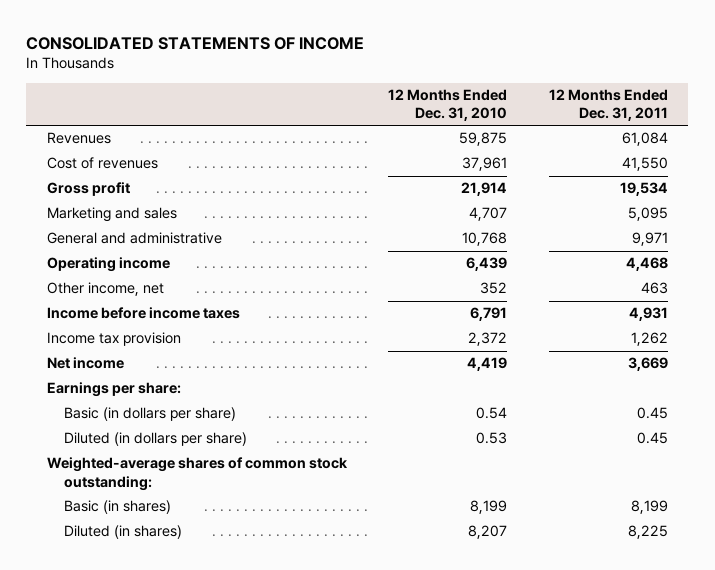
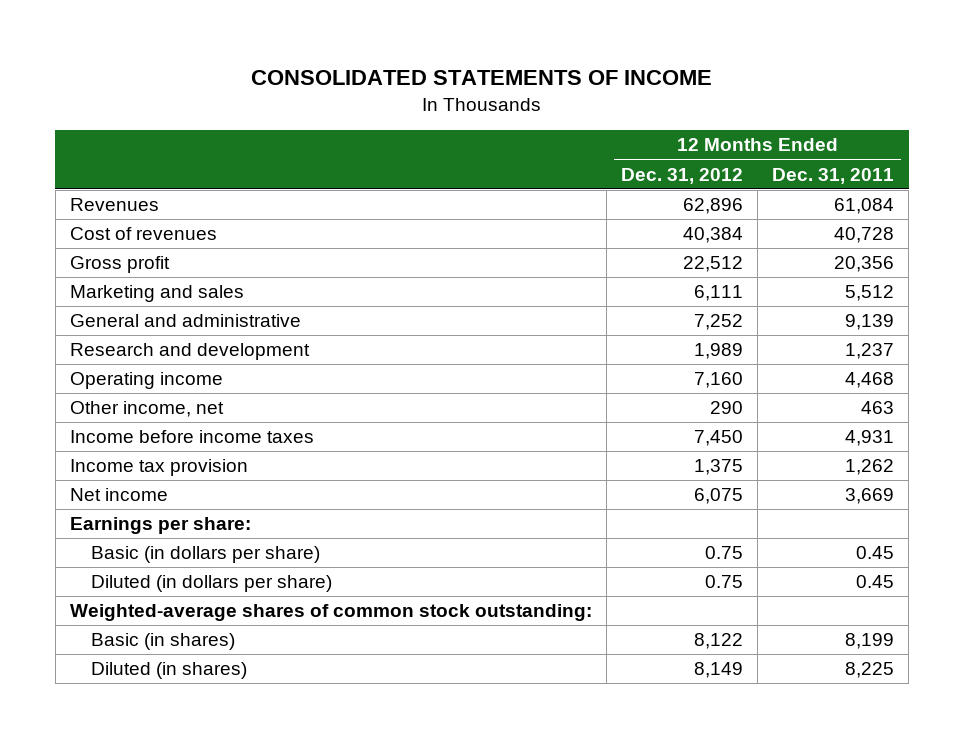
- | 12 Months Ended Dec. 31, 2010 | 12 Months Ended Dec. 31, 2011
+ | 12 Months Ended Dec. 31, 2012 | 12 Months Ended Dec. 31, 2011
- Cost of revenues | 37,961 | 41,550
- Gross profit | 21,914 | 19,534
- Marketing and sales | 4,707 | 5,095
- General and administrative | 10,768 | 9,971
+ Cost of revenues | 40,384 | 40,728
+ Gross profit | 22,512 | 20,356
+ Marketing and sales | 6,111 | 5,512
+ General and administrative | 7,252 | 9,139
+ Research and development | 1,989 | 1,237

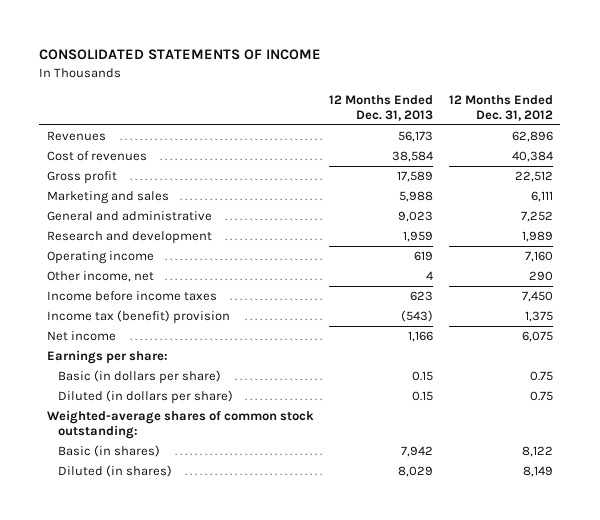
- | 12 Months Ended Dec. 31, 2012 | 12 Months Ended Dec. 31, 2011
+ | 12 Months Ended Dec. 31, 2013 | 12 Months Ended Dec. 31, 2012
- Income tax provision | 1,375 | 1,262
+ Income tax (benefit) provision | (543) | 1,375

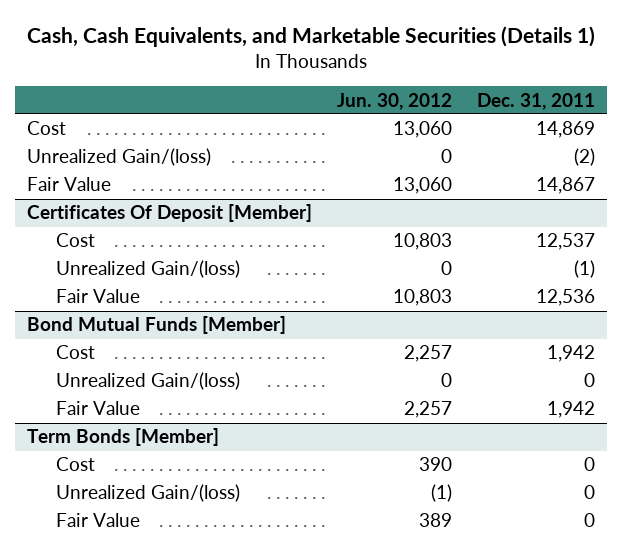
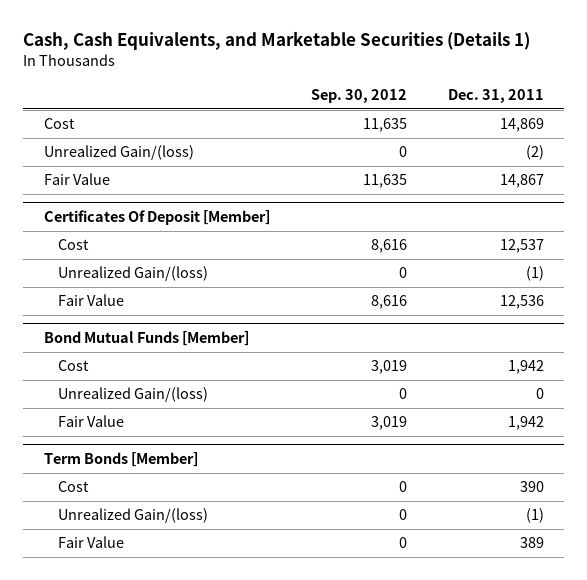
- | Jun. 30, 2012 | Dec. 31, 2011
+ | Sep. 30, 2012 | Dec. 31, 2011
@ Term Bonds [Member]
- Cost | 390 | 0
- Unrealized Gain/(loss) | (1) | 0
- Fair Value | 389 | 0
+ Cost | 0 | 390
+ Unrealized Gain/(loss) | 0 | (1)
+ Fair Value | 0 | 389

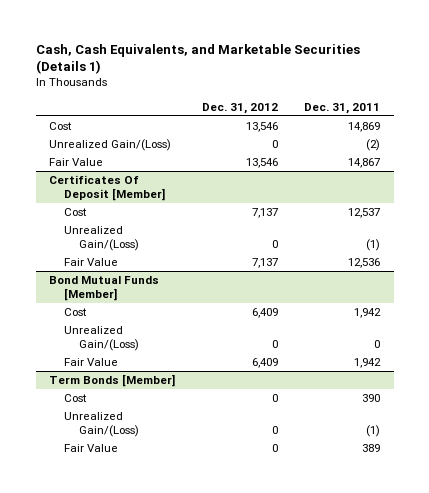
- | Sep. 30, 2012 | Dec. 31, 2011
+ | Dec. 31, 2012 | Dec. 31, 2011
- Unrealized Gain/(loss) | 0 | (2)
+ Unrealized Gain/(Loss) | 0 | (2)
@ Certificates Of Deposit [Member]
- Unrealized Gain/(loss) | 0 | (1)
+ Unrealized Gain/(Loss) | 0 | (1)
@ Bond Mutual Funds [Member]
- Unrealized Gain/(loss) | 0 | 0
+ Unrealized Gain/(Loss) | 0 | 0
@ Term Bonds [Member]
- Unrealized Gain/(loss) | 0 | (1)
+ Unrealized Gain/(Loss) | 0 | (1)

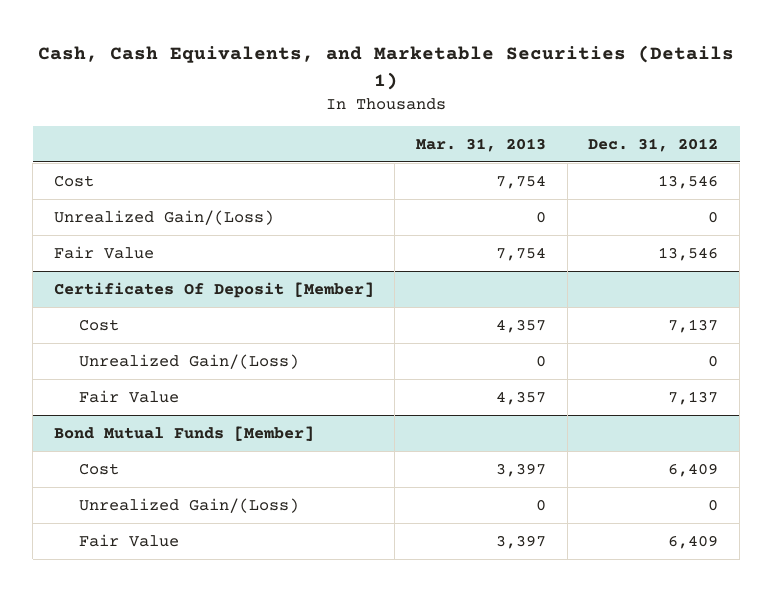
- | Dec. 31, 2012 | Dec. 31, 2011
+ | Mar. 31, 2013 | Dec. 31, 2012
- Term Bonds [Member]
- Cost | 0 | 390
- Unrealized Gain/(Loss) | 0 | (1)
- Fair Value | 0 | 389

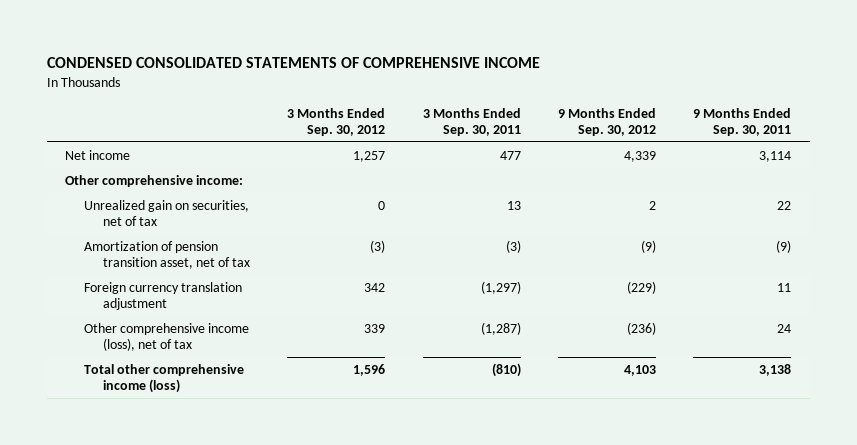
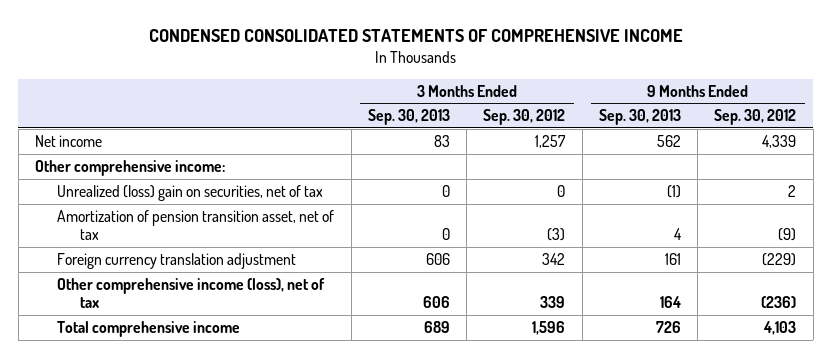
- | 3 Months Ended Sep. 30, 2012 | 3 Months Ended Sep. 30, 2011 | 9 Months Ended Sep. 30, 2012 | 9 Months Ended Sep. 30, 2011
+ | 3 Months Ended Sep. 30, 2013 | 3 Months Ended Sep. 30, 2012 | 9 Months Ended Sep. 30, 2013 | 9 Months Ended Sep. 30, 2012
- Unrealized gain on securities, net of tax | 0 | 13 | 2 | 22
+ Unrealized (loss) gain on securities, net of tax | 0 | 0 | (1) | 2
- Total other comprehensive income (loss) | 1,596 | (810) | 4,103 | 3,138
+ Total comprehensive income | 689 | 1,596 | 726 | 4,103

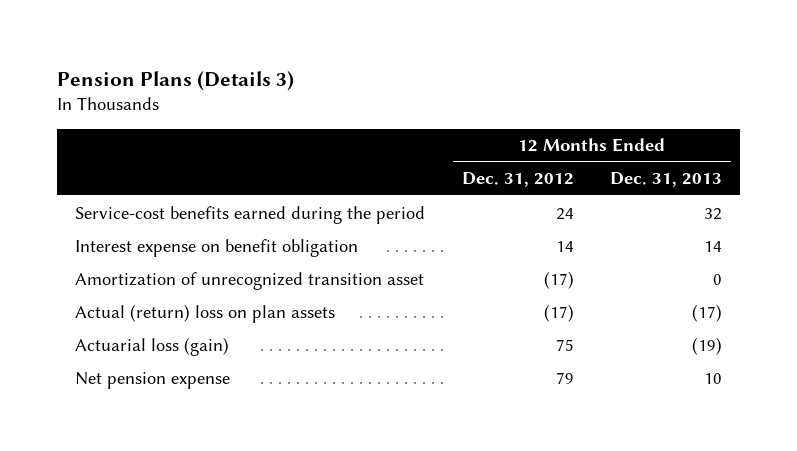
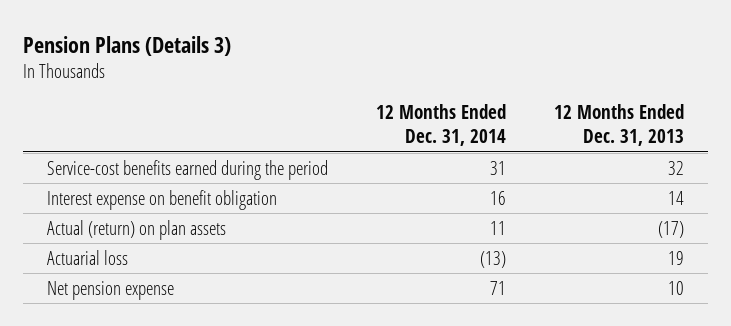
- | 12 Months Ended Dec. 31, 2012 | 12 Months Ended Dec. 31, 2013
+ | 12 Months Ended Dec. 31, 2014 | 12 Months Ended Dec. 31, 2013
- Amortization of unrecognized transition asset | (17) | 0
- Actual (return) loss on plan assets | (17) | (17)
- Actuarial loss (gain) | 75 | (19)
+ Actual (return) on plan assets | 11 | (17)
+ Actuarial loss | (13) | 19

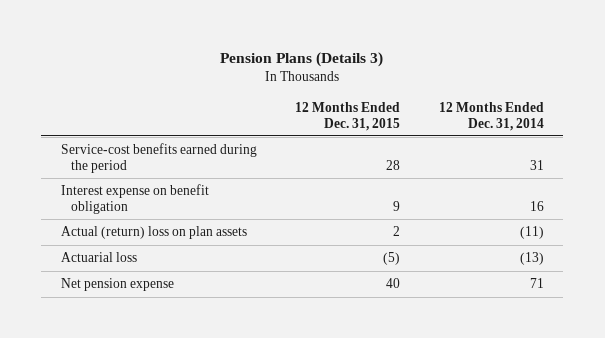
- | 12 Months Ended Dec. 31, 2014 | 12 Months Ended Dec. 31, 2013
+ | 12 Months Ended Dec. 31, 2015 | 12 Months Ended Dec. 31, 2014
- Actual (return) on plan assets | 11 | (17)
+ Actual (return) loss on plan assets | 2 | (11)

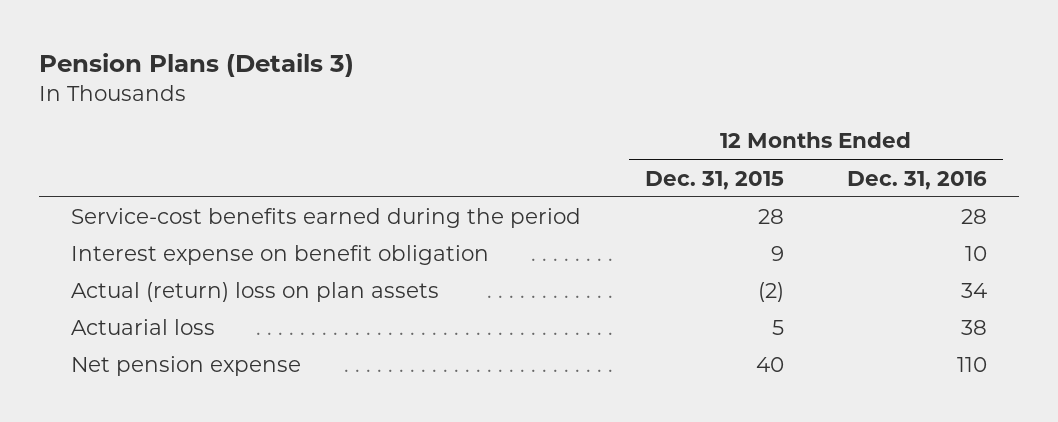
- | 12 Months Ended Dec. 31, 2015 | 12 Months Ended Dec. 31, 2014
+ | 12 Months Ended Dec. 31, 2015 | 12 Months Ended Dec. 31, 2016
- Actual (return) loss on plan assets | 2 | (11)
- Actuarial loss | (5) | (13)
+ Actual (return) loss on plan assets | (2) | 34
+ Actuarial loss | 5 | 38

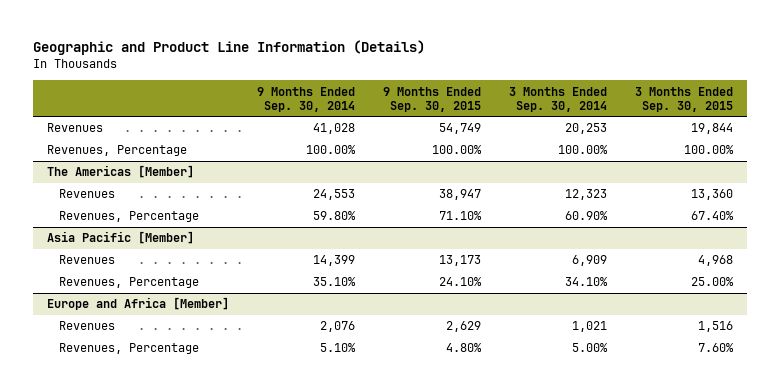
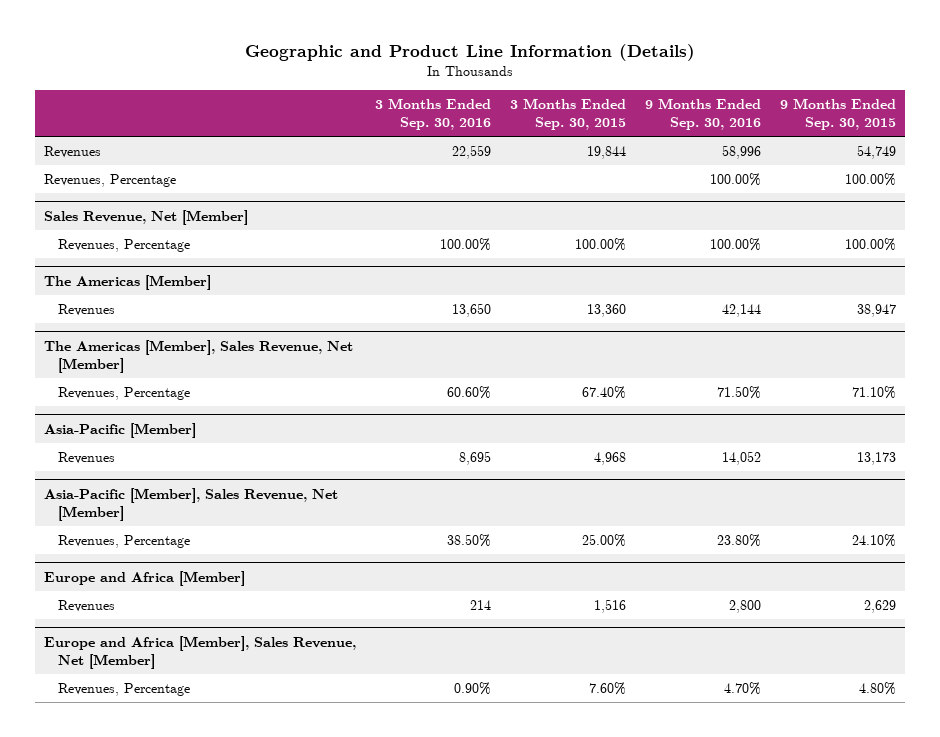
- | 9 Months Ended Sep. 30, 2014 | 9 Months Ended Sep. 30, 2015 | 3 Months Ended Sep. 30, 2014 | 3 Months Ended Sep. 30, 2015
+ | 3 Months Ended Sep. 30, 2016 | 3 Months Ended Sep. 30, 2015 | 9 Months Ended Sep. 30, 2016 | 9 Months Ended Sep. 30, 2015
+ Revenues, Percentage | | | 100.00% | 100.00%
+ Sales Revenue, Net [Member]
+ The Americas [Member], Sales Revenue, Net [Member]
- Asia Pacific [Member]
+ Asia-Pacific [Member]
+ Asia-Pacific [Member], Sales Revenue, Net [Member]
+ Europe and Africa [Member], Sales Revenue, Net [Member]

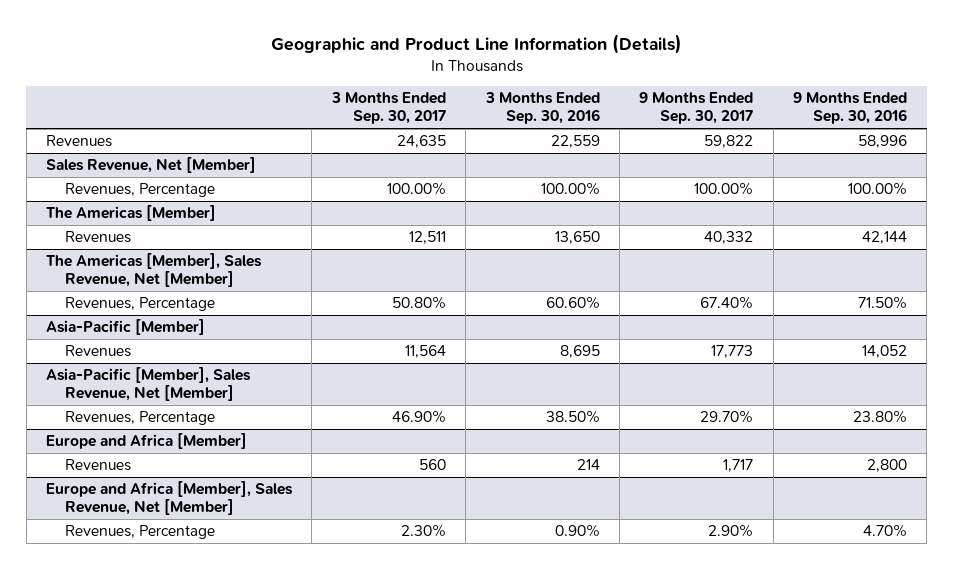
- | 3 Months Ended Sep. 30, 2016 | 3 Months Ended Sep. 30, 2015 | 9 Months Ended Sep. 30, 2016 | 9 Months Ended Sep. 30, 2015
+ | 3 Months Ended Sep. 30, 2017 | 3 Months Ended Sep. 30, 2016 | 9 Months Ended Sep. 30, 2017 | 9 Months Ended Sep. 30, 2016
- Revenues, Percentage | | | 100.00% | 100.00%

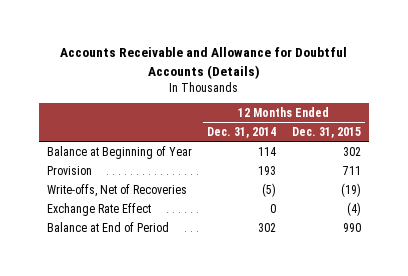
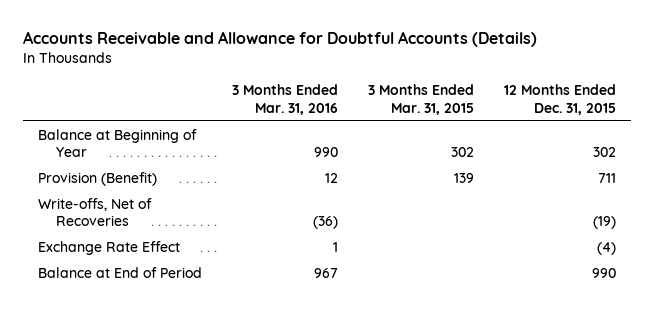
- | 12 Months Ended Dec. 31, 2014 | 12 Months Ended Dec. 31, 2015
+ | 3 Months Ended Mar. 31, 2016 | 3 Months Ended Mar. 31, 2015 | 12 Months Ended Dec. 31, 2015
- Provision | 193 | 711
+ Provision (Benefit) | 12 | 139 | 711

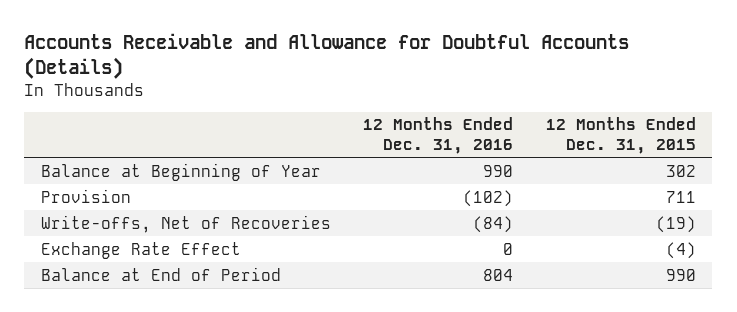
- | 3 Months Ended Mar. 31, 2016 | 3 Months Ended Mar. 31, 2015 | 12 Months Ended Dec. 31, 2015
+ | 12 Months Ended Dec. 31, 2016 | 12 Months Ended Dec. 31, 2015
- Provision (Benefit) | 12 | 139 | 711
+ Provision | (102) | 711

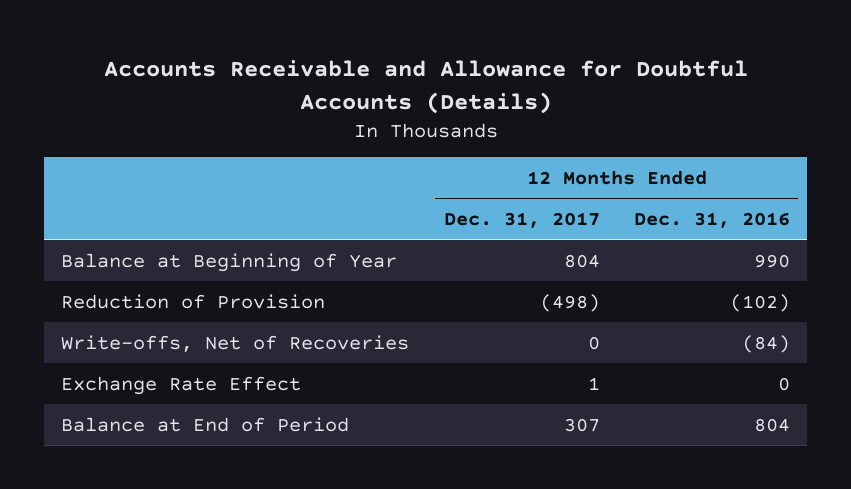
- | 12 Months Ended Dec. 31, 2016 | 12 Months Ended Dec. 31, 2015
+ | 12 Months Ended Dec. 31, 2017 | 12 Months Ended Dec. 31, 2016
- Provision | (102) | 711
+ Reduction of Provision | (498) | (102)

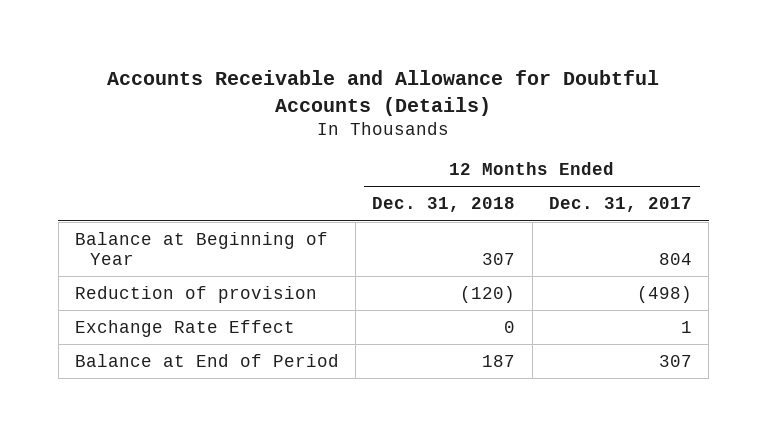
- | 12 Months Ended Dec. 31, 2017 | 12 Months Ended Dec. 31, 2016
+ | 12 Months Ended Dec. 31, 2018 | 12 Months Ended Dec. 31, 2017
- Reduction of Provision | (498) | (102)
- Write-offs, Net of Recoveries | 0 | (84)
+ Reduction of provision | (120) | (498)

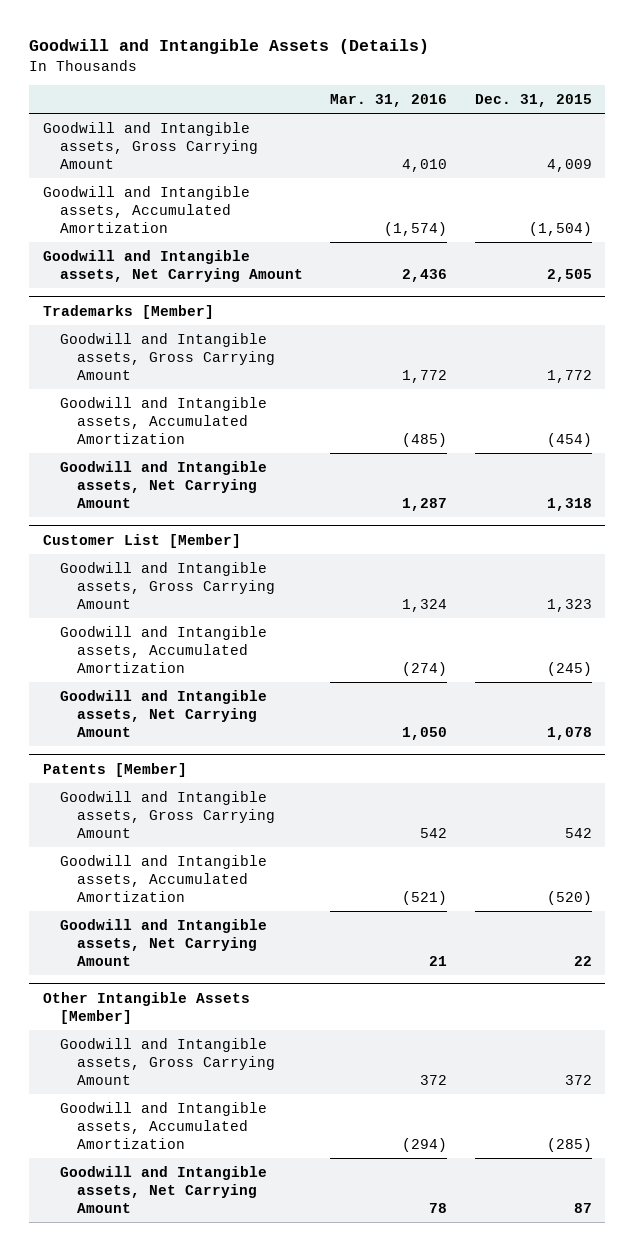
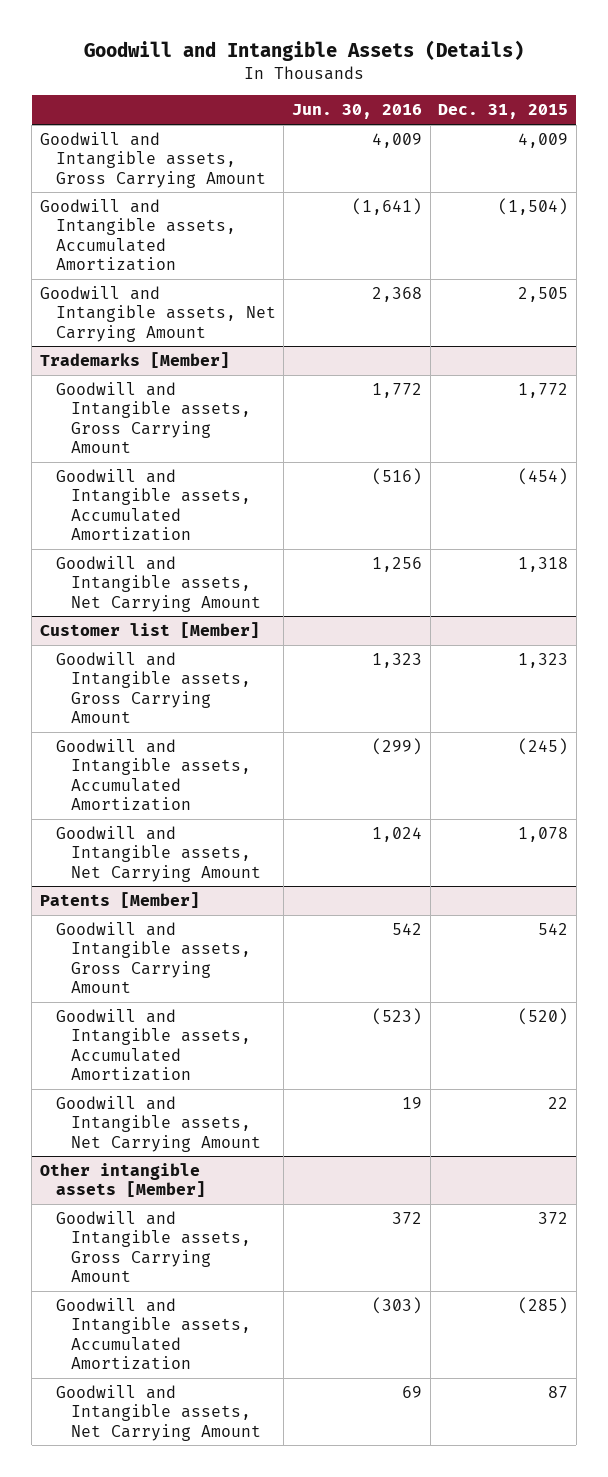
- | Mar. 31, 2016 | Dec. 31, 2015
+ | Jun. 30, 2016 | Dec. 31, 2015
- Customer List [Member]
+ Customer list [Member]
- Other Intangible Assets [Member]
+ Other intangible assets [Member]

